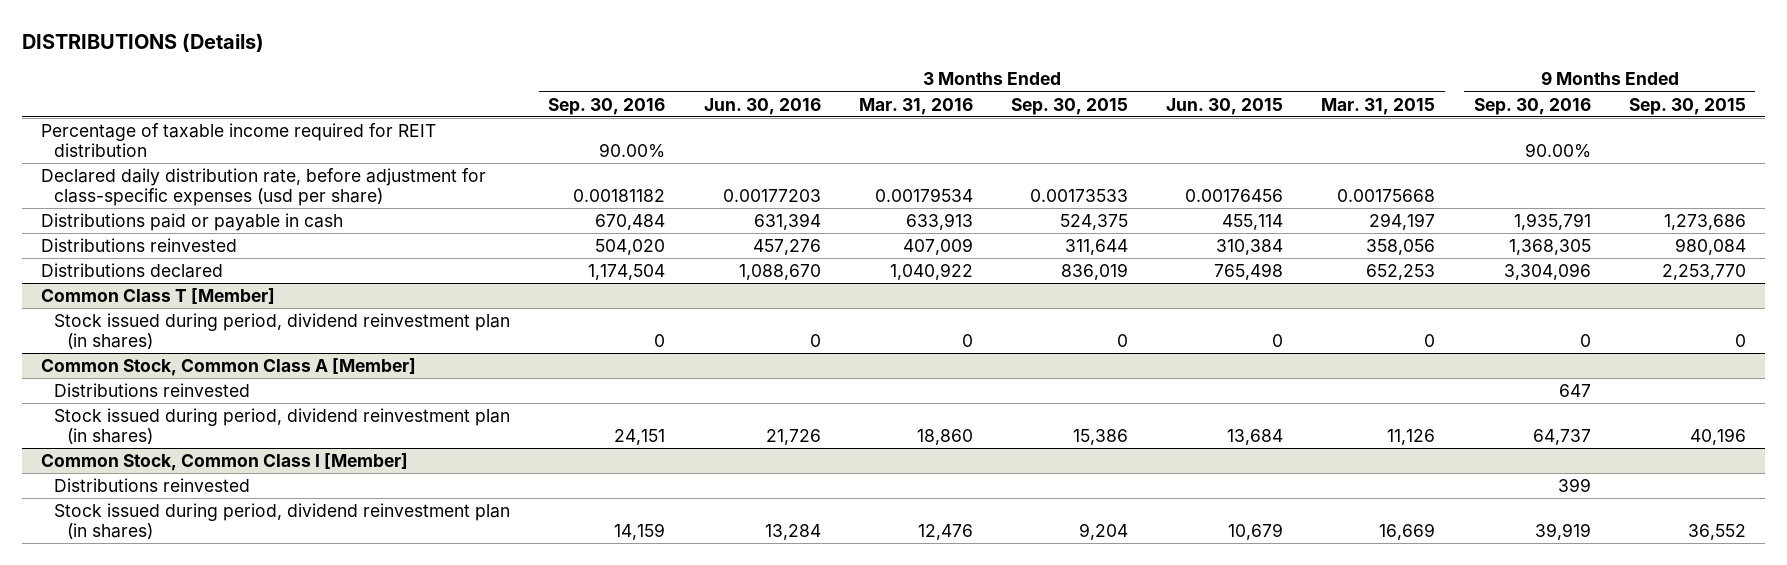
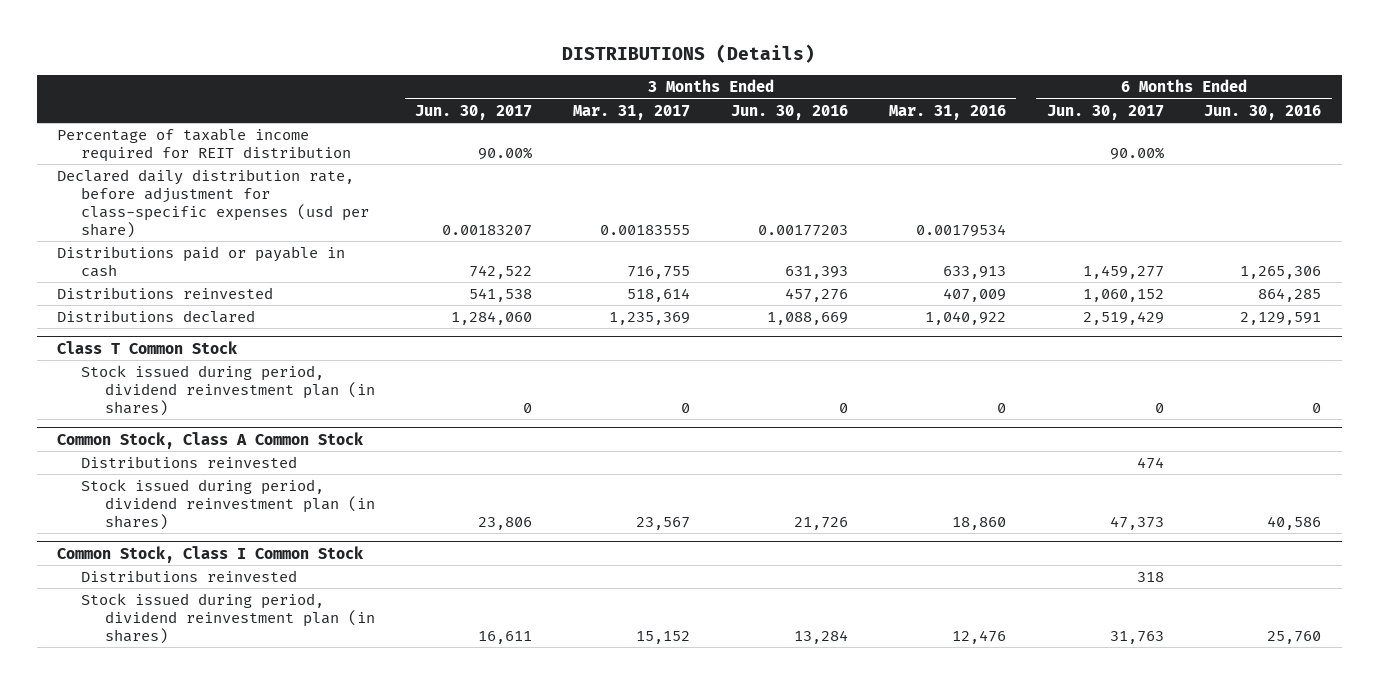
- | 3 Months Ended Sep. 30, 2016 | 3 Months Ended Jun. 30, 2016 | 3 Months Ended Mar. 31, 2016 | 3 Months Ended Sep. 30, 2015 | 3 Months Ended Jun. 30, 2015 | 3 Months Ended Mar. 31, 2015 | 9 Months Ended Sep. 30, 2016 | 9 Months Ended Sep. 30, 2015
+ | 3 Months Ended Jun. 30, 2017 | 3 Months Ended Mar. 31, 2017 | 3 Months Ended Jun. 30, 2016 | 3 Months Ended Mar. 31, 2016 | 6 Months Ended Jun. 30, 2017 | 6 Months Ended Jun. 30, 2016
- Distributions paid or payable in cash | 670,484 | 631,394 | 633,913 | 524,375 | 455,114 | 294,197 | 1,935,791 | 1,273,686
+ Distributions paid or payable in cash | 742,522 | 716,755 | 631,393 | 633,913 | 1,459,277 | 1,265,306
- Distributions declared | 1,174,504 | 1,088,670 | 1,040,922 | 836,019 | 765,498 | 652,253 | 3,304,096 | 2,253,770
- Common Class T [Member]
+ Distributions declared | 1,284,060 | 1,235,369 | 1,088,669 | 1,040,922 | 2,519,429 | 2,129,591
+ Class T Common Stock
- Common Stock, Common Class A [Member]
+ Common Stock, Class A Common Stock
- Common Stock, Common Class I [Member]
+ Common Stock, Class I Common Stock

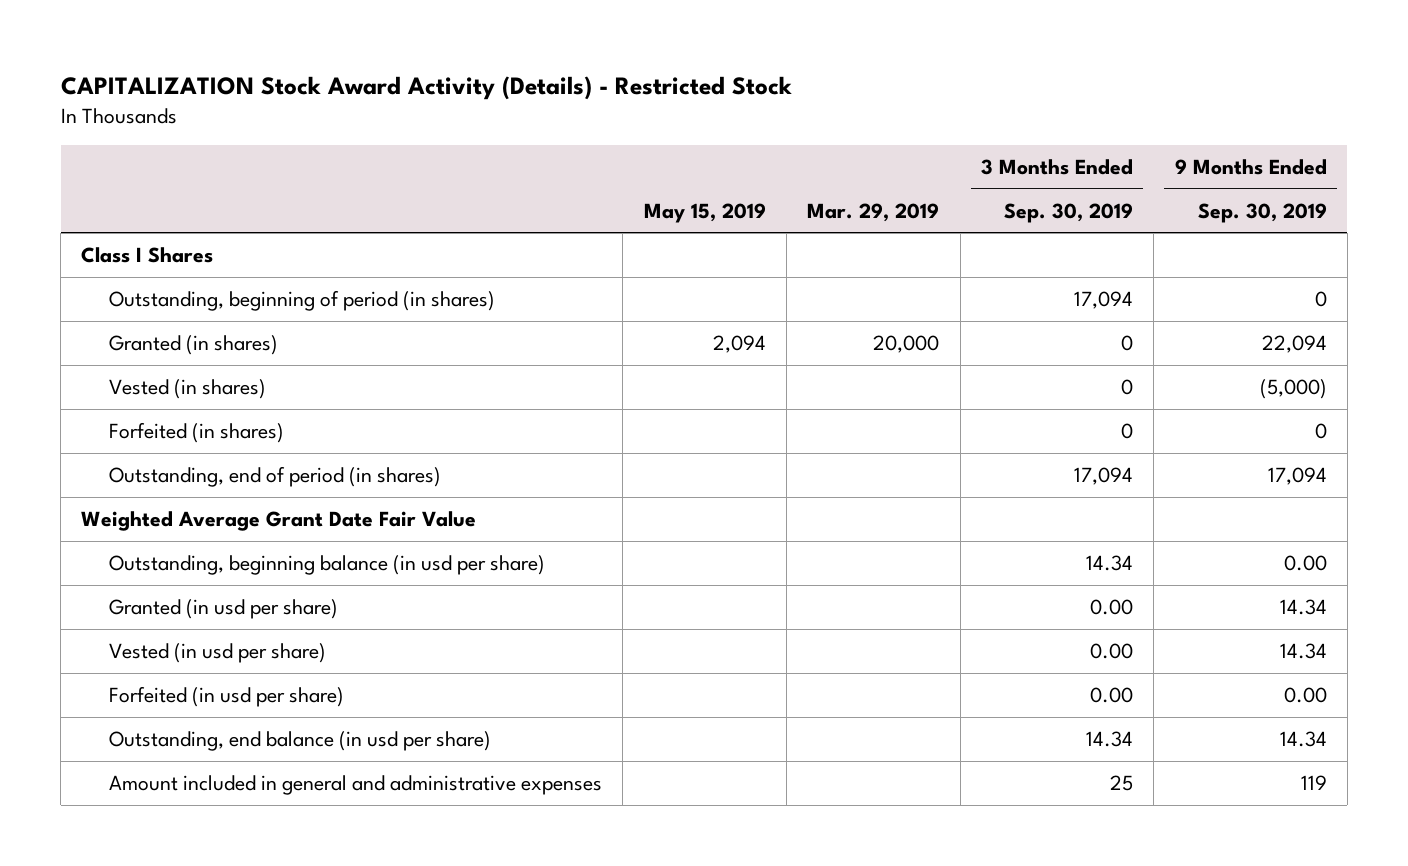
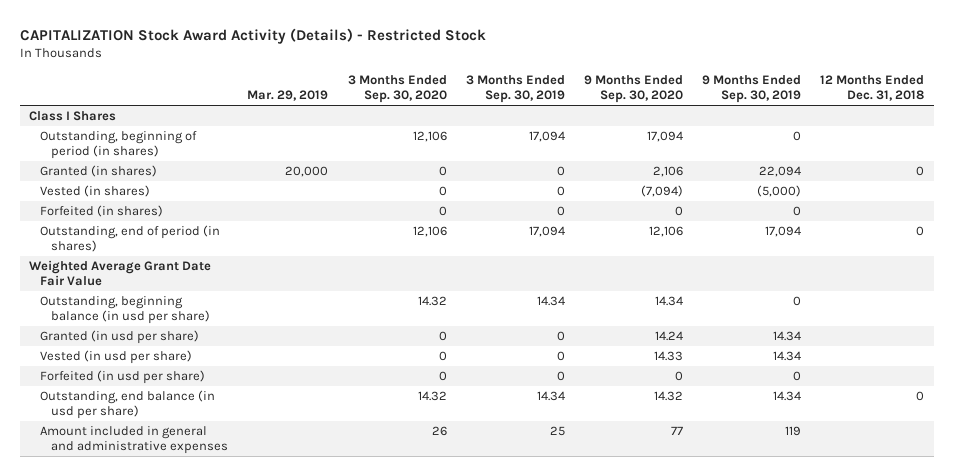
- | May 15, 2019 | Mar. 29, 2019 | 3 Months Ended Sep. 30, 2019 | 9 Months Ended Sep. 30, 2019
+ | Mar. 29, 2019 | 3 Months Ended Sep. 30, 2020 | 3 Months Ended Sep. 30, 2019 | 9 Months Ended Sep. 30, 2020 | 9 Months Ended Sep. 30, 2019 | 12 Months Ended Dec. 31, 2018
- Outstanding, beginning balance (in usd per share) | | | 14.34 | 0.00
- Granted (in usd per share) | | | 0.00 | 14.34
- Vested (in usd per share) | | | 0.00 | 14.34
- Forfeited (in usd per share) | | | 0.00 | 0.00
+ Outstanding, beginning balance (in usd per share) | | 14.32 | 14.34 | 14.34 | 0 |
+ Granted (in usd per share) | | 0 | 0 | 14.24 | 14.34 |
+ Vested (in usd per share) | | 0 | 0 | 14.33 | 14.34 |
+ Forfeited (in usd per share) | | 0 | 0 | 0 | 0 |

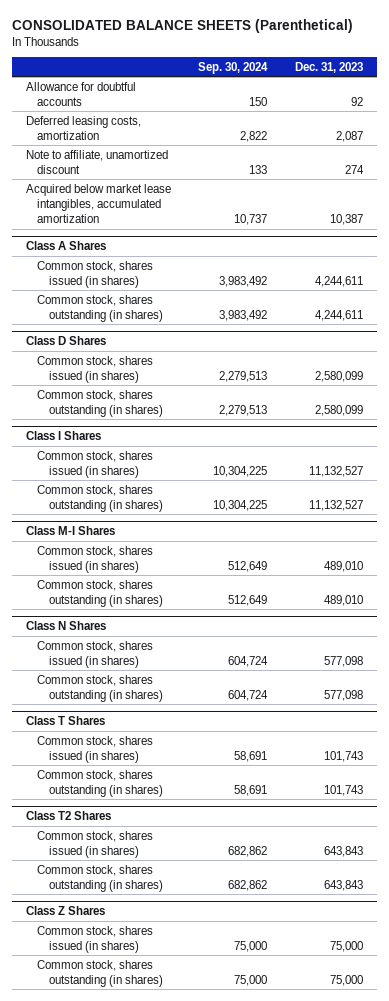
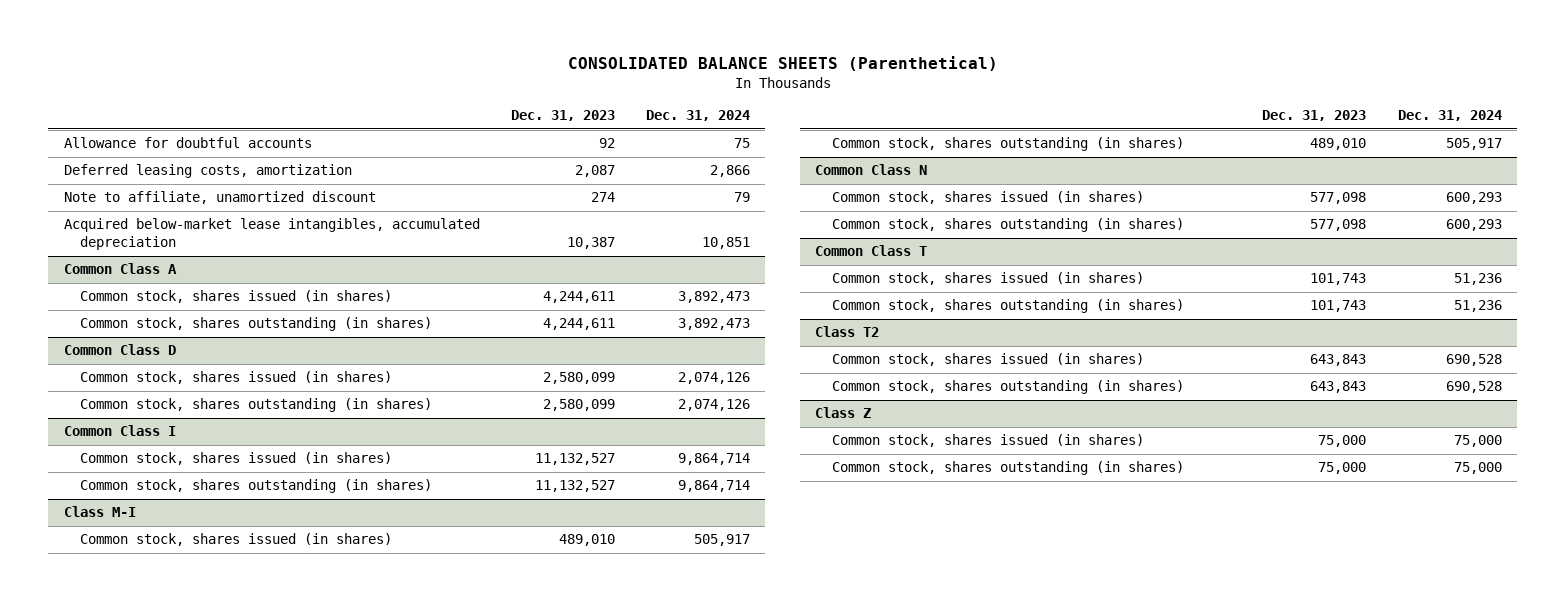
- | Sep. 30, 2024 | Dec. 31, 2023
+ | Dec. 31, 2023 | Dec. 31, 2024
- Acquired below market lease intangibles, accumulated amortization | 10,737 | 10,387
- Class A Shares
+ Acquired below-market lease intangibles, accumulated depreciation | 10,387 | 10,851
+ Common Class A
- Class D Shares
+ Common Class D
- Class I Shares
+ Common Class I
- Class M-I Shares
+ Class M-I
- Class N Shares
+ Common Class N
- Class T Shares
+ Common Class T
- Class T2 Shares
+ Class T2
- Class Z Shares
+ Class Z

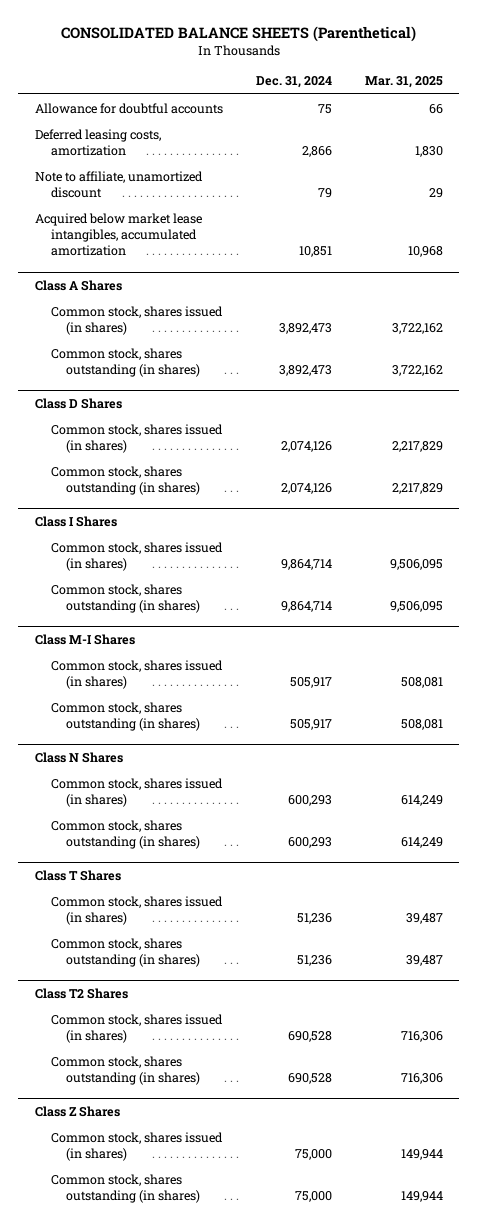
- | Dec. 31, 2023 | Dec. 31, 2024
+ | Dec. 31, 2024 | Mar. 31, 2025
- Acquired below-market lease intangibles, accumulated depreciation | 10,387 | 10,851
- Common Class A
+ Acquired below market lease intangibles, accumulated amortization | 10,851 | 10,968
+ Class A Shares
- Common Class D
+ Class D Shares
- Common Class I
+ Class I Shares
- Class M-I
+ Class M-I Shares
- Common Class N
+ Class N Shares
- Common Class T
+ Class T Shares
- Class T2
+ Class T2 Shares
- Class Z
+ Class Z Shares

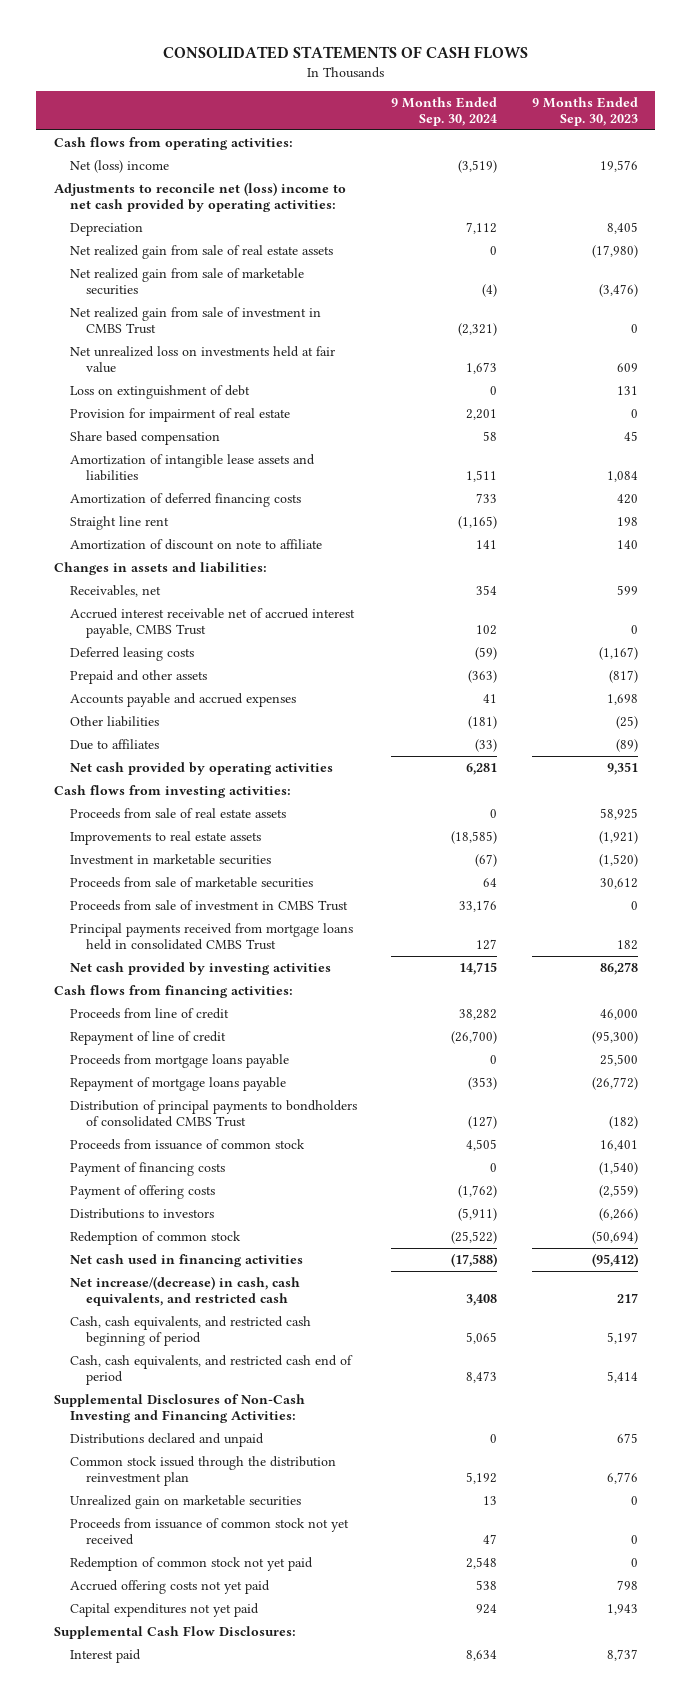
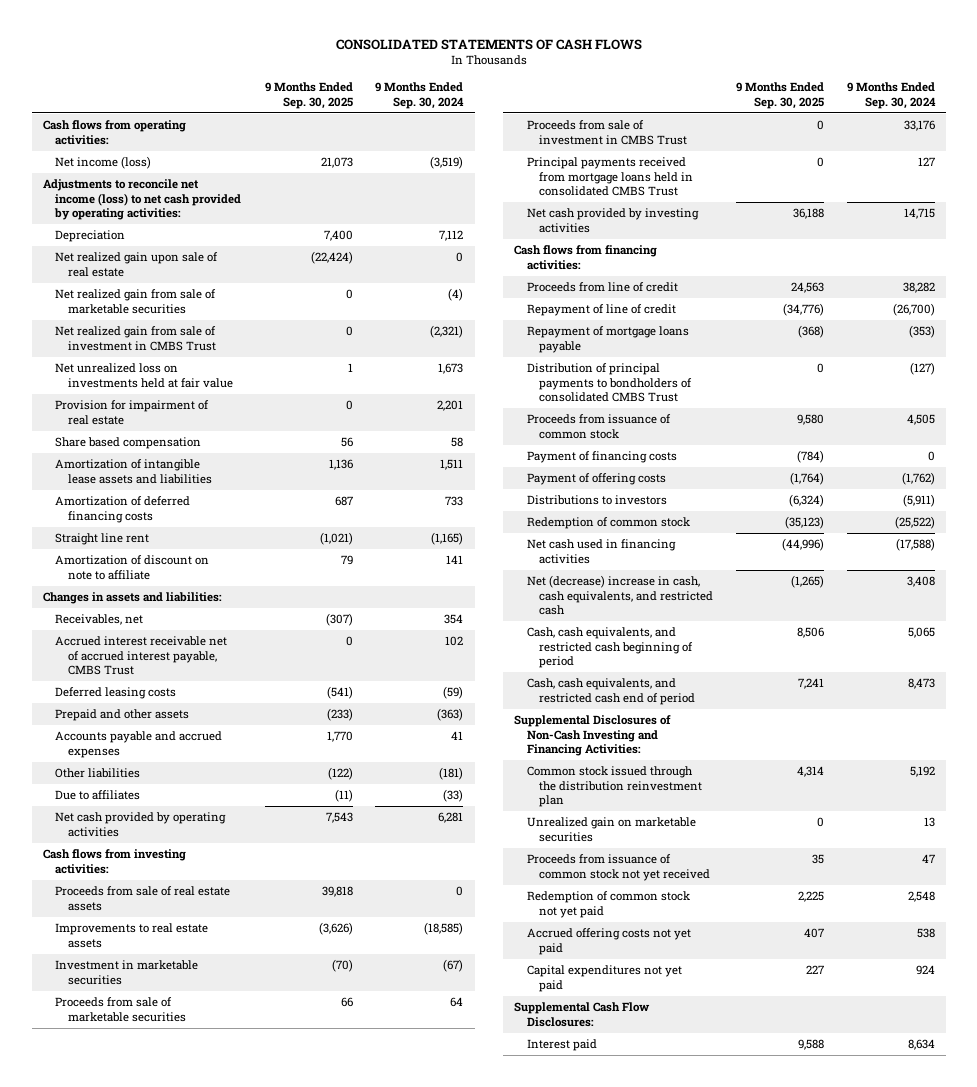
- | 9 Months Ended Sep. 30, 2024 | 9 Months Ended Sep. 30, 2023
+ | 9 Months Ended Sep. 30, 2025 | 9 Months Ended Sep. 30, 2024
- Net (loss) income | (3,519) | 19,576
- Adjustments to reconcile net (loss) income to net cash provided by operating activities:
+ Net income (loss) | 21,073 | (3,519)
+ Adjustments to reconcile net income (loss) to net cash provided by operating activities:
- Net realized gain from sale of real estate assets | 0 | (17,980)
+ Net realized gain upon sale of real estate | (22,424) | 0
- Loss on extinguishment of debt | 0 | 131
- Proceeds from mortgage loans payable | 0 | 25,500
- Net increase/(decrease) in cash, cash equivalents, and restricted cash | 3,408 | 217
+ Net (decrease) increase in cash, cash equivalents, and restricted cash | (1,265) | 3,408
- Distributions declared and unpaid | 0 | 675

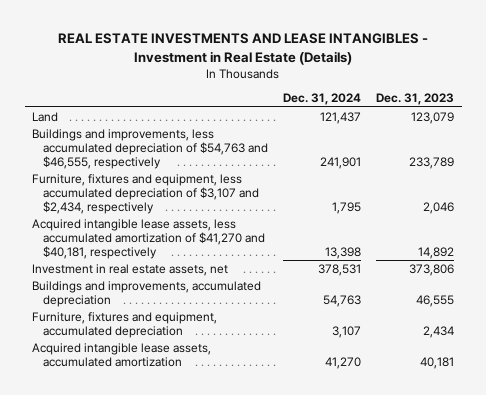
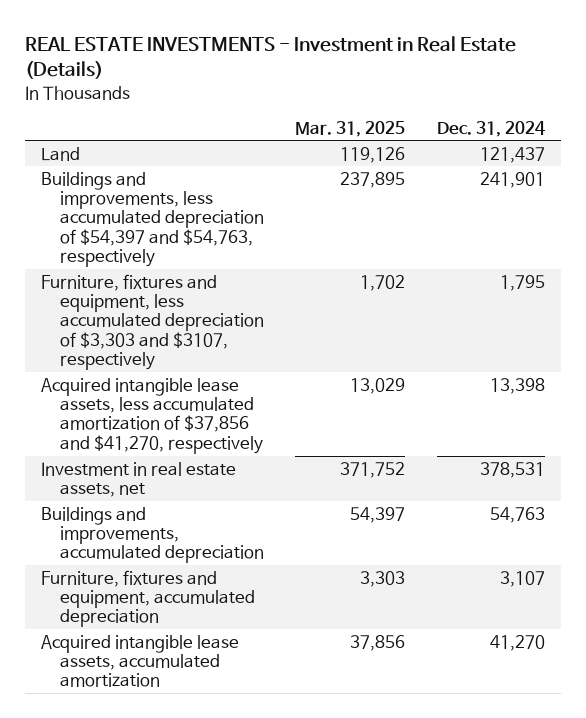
- REAL ESTATE INVESTMENTS AND LEASE INTANGIBLES - Investment in Real Estate (Details)
+ REAL ESTATE INVESTMENTS - Investment in Real Estate (Details)
- | Dec. 31, 2024 | Dec. 31, 2023
+ | Mar. 31, 2025 | Dec. 31, 2024
- Buildings and improvements, less accumulated depreciation of $54,763 and $46,555, respectively | 241,901 | 233,789
- Furniture, fixtures and equipment, less accumulated depreciation of $3,107 and $2,434, respectively | 1,795 | 2,046
- Acquired intangible lease assets, less accumulated amortization of $41,270 and $40,181, respectively | 13,398 | 14,892
+ Buildings and improvements, less accumulated depreciation of $54,397 and $54,763, respectively | 237,895 | 241,901
+ Furniture, fixtures and equipment, less accumulated depreciation of $3,303 and $3107, respectively | 1,702 | 1,795
+ Acquired intangible lease assets, less accumulated amortization of $37,856 and $41,270, respectively | 13,029 | 13,398

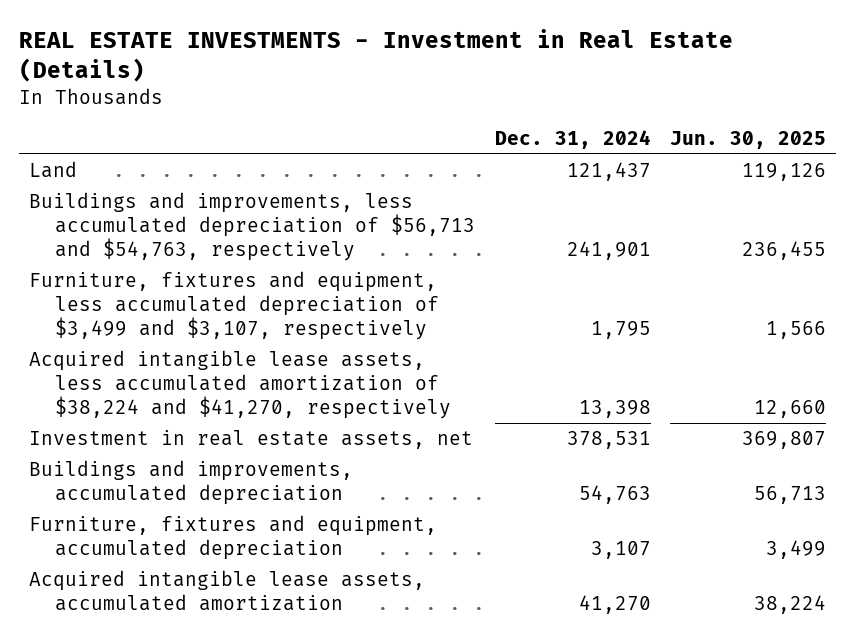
- | Mar. 31, 2025 | Dec. 31, 2024
+ | Dec. 31, 2024 | Jun. 30, 2025
- Buildings and improvements, less accumulated depreciation of $54,397 and $54,763, respectively | 237,895 | 241,901
- Furniture, fixtures and equipment, less accumulated depreciation of $3,303 and $3107, respectively | 1,702 | 1,795
- Acquired intangible lease assets, less accumulated amortization of $37,856 and $41,270, respectively | 13,029 | 13,398
+ Buildings and improvements, less accumulated depreciation of $56,713 and $54,763, respectively | 241,901 | 236,455
+ Furniture, fixtures and equipment, less accumulated depreciation of $3,499 and $3,107, respectively | 1,795 | 1,566
+ Acquired intangible lease assets, less accumulated amortization of $38,224 and $41,270, respectively | 13,398 | 12,660

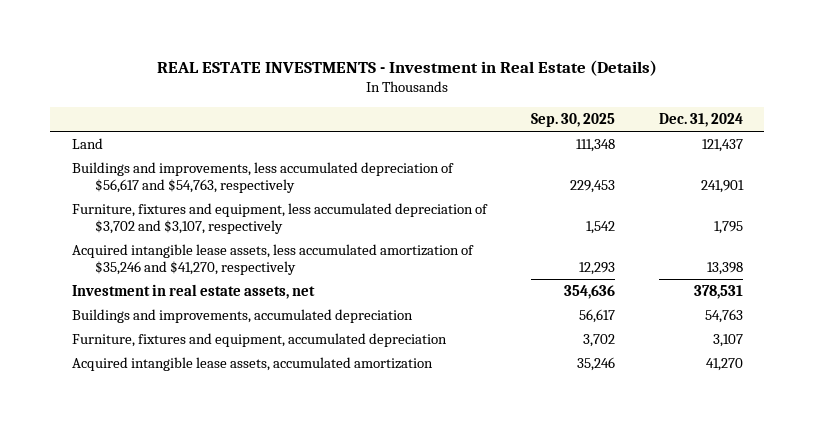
- | Dec. 31, 2024 | Jun. 30, 2025
+ | Sep. 30, 2025 | Dec. 31, 2024
- Buildings and improvements, less accumulated depreciation of $56,713 and $54,763, respectively | 241,901 | 236,455
- Furniture, fixtures and equipment, less accumulated depreciation of $3,499 and $3,107, respectively | 1,795 | 1,566
- Acquired intangible lease assets, less accumulated amortization of $38,224 and $41,270, respectively | 13,398 | 12,660
+ Buildings and improvements, less accumulated depreciation of $56,617 and $54,763, respectively | 229,453 | 241,901
+ Furniture, fixtures and equipment, less accumulated depreciation of $3,702 and $3,107, respectively | 1,542 | 1,795
+ Acquired intangible lease assets, less accumulated amortization of $35,246 and $41,270, respectively | 12,293 | 13,398

